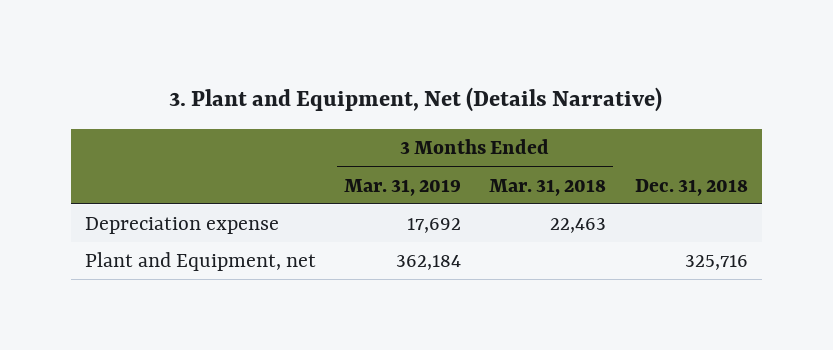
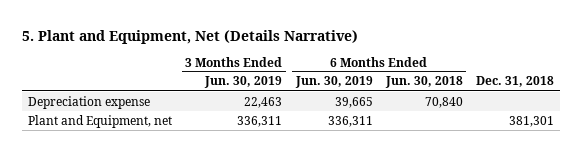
- 3. Plant and Equipment, Net (Details Narrative)
+ 5. Plant and Equipment, Net (Details Narrative)
- | 3 Months Ended Mar. 31, 2019 | 3 Months Ended Mar. 31, 2018 | Dec. 31, 2018
+ | 3 Months Ended Jun. 30, 2019 | 6 Months Ended Jun. 30, 2019 | 6 Months Ended Jun. 30, 2018 | Dec. 31, 2018
- Plant and Equipment, net | 362,184 | | 325,716
+ Plant and Equipment, net | 336,311 | 336,311 | | 381,301

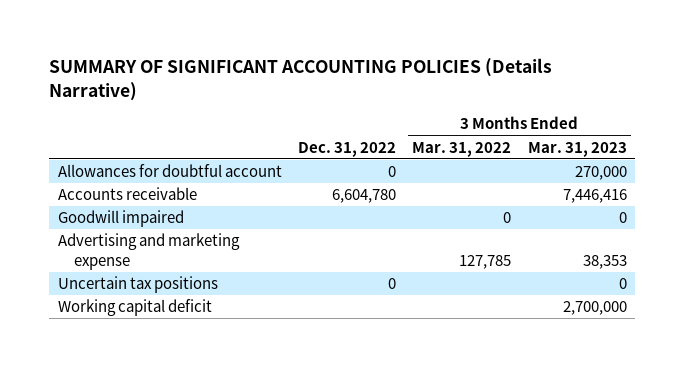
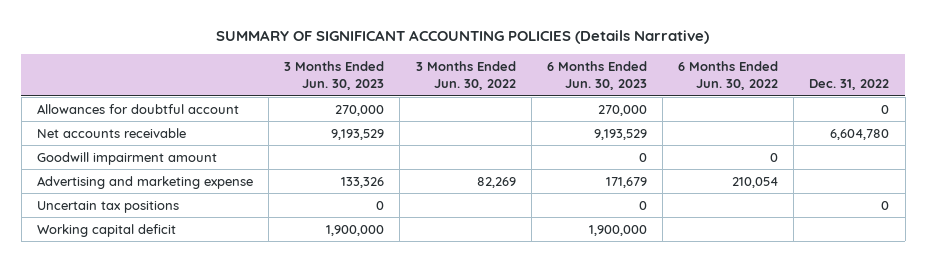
- | Dec. 31, 2022 | 3 Months Ended Mar. 31, 2022 | 3 Months Ended Mar. 31, 2023
+ | 3 Months Ended Jun. 30, 2023 | 3 Months Ended Jun. 30, 2022 | 6 Months Ended Jun. 30, 2023 | 6 Months Ended Jun. 30, 2022 | Dec. 31, 2022
- Accounts receivable | 6,604,780 | | 7,446,416
- Goodwill impaired | | 0 | 0
+ Net accounts receivable | 9,193,529 | | 9,193,529 | | 6,604,780
+ Goodwill impairment amount | | | 0 | 0 |

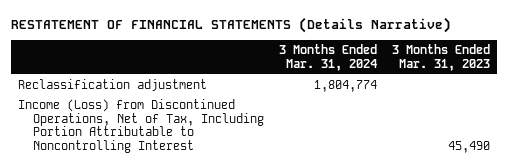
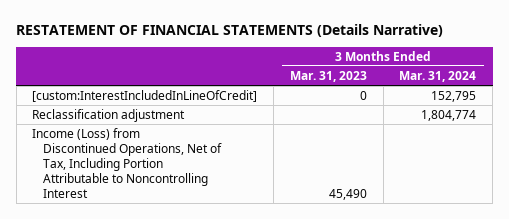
- | 3 Months Ended Mar. 31, 2024 | 3 Months Ended Mar. 31, 2023
+ | 3 Months Ended Mar. 31, 2023 | 3 Months Ended Mar. 31, 2024
+ [custom:InterestIncludedInLineOfCredit] | 0 | 152,795

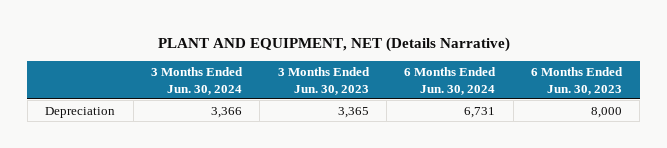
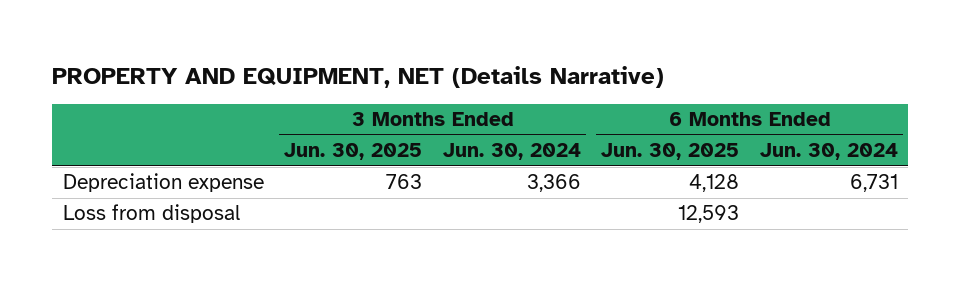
- PLANT AND EQUIPMENT, NET (Details Narrative)
+ PROPERTY AND EQUIPMENT, NET (Details Narrative)
- | 3 Months Ended Jun. 30, 2024 | 3 Months Ended Jun. 30, 2023 | 6 Months Ended Jun. 30, 2024 | 6 Months Ended Jun. 30, 2023
+ | 3 Months Ended Jun. 30, 2025 | 3 Months Ended Jun. 30, 2024 | 6 Months Ended Jun. 30, 2025 | 6 Months Ended Jun. 30, 2024
- Depreciation | 3,366 | 3,365 | 6,731 | 8,000
+ Depreciation expense | 763 | 3,366 | 4,128 | 6,731
+ Loss from disposal | | | 12,593 |

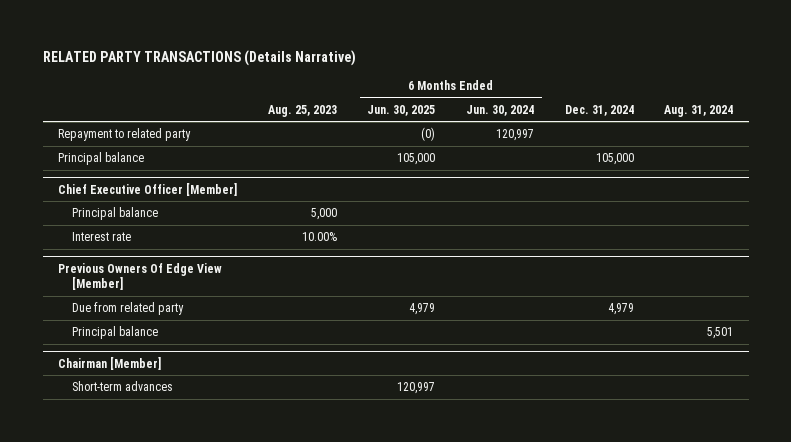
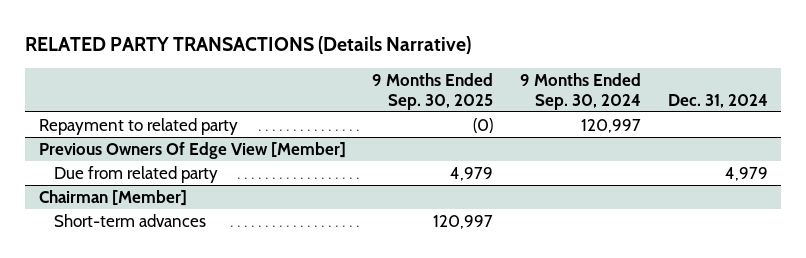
- | Aug. 25, 2023 | 6 Months Ended Jun. 30, 2025 | 6 Months Ended Jun. 30, 2024 | Dec. 31, 2024 | Aug. 31, 2024
+ | 9 Months Ended Sep. 30, 2025 | 9 Months Ended Sep. 30, 2024 | Dec. 31, 2024
- Principal balance | | 105,000 | | 105,000 |
- Chief Executive Officer [Member]
- Principal balance | 5,000 | | | |
- Interest rate | 10.00% | | | |
@ Previous Owners Of Edge View [Member]
- Principal balance | | | | | 5,501

